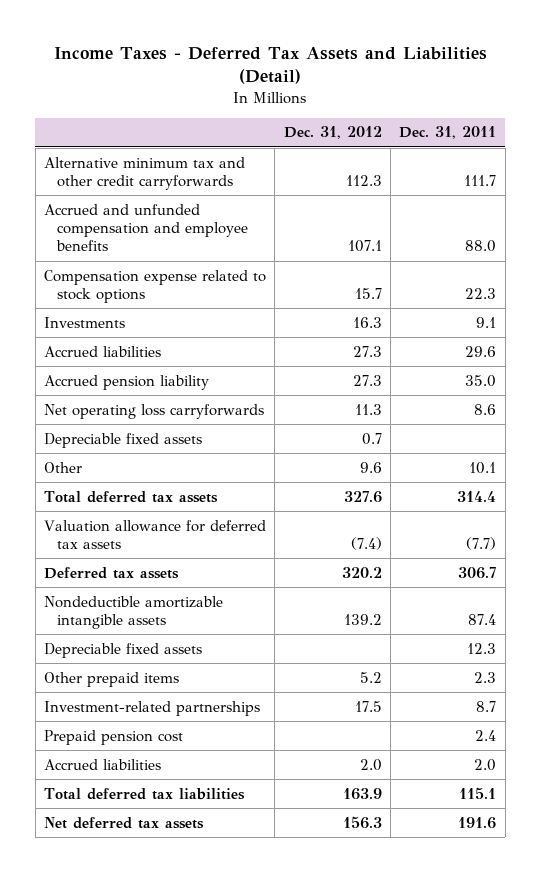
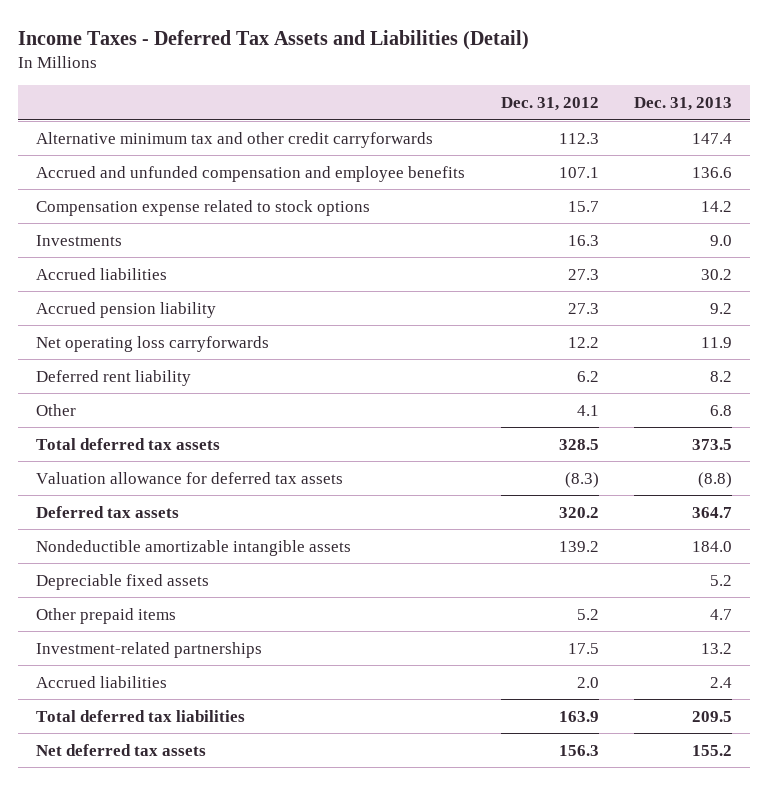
- | Dec. 31, 2012 | Dec. 31, 2011
+ | Dec. 31, 2012 | Dec. 31, 2013
- Net operating loss carryforwards | 11.3 | 8.6
- Depreciable fixed assets | 0.7 |
- Other | 9.6 | 10.1
- Total deferred tax assets | 327.6 | 314.4
- Valuation allowance for deferred tax assets | (7.4) | (7.7)
+ Net operating loss carryforwards | 12.2 | 11.9
+ Deferred rent liability | 6.2 | 8.2
+ Other | 4.1 | 6.8
+ Total deferred tax assets | 328.5 | 373.5
+ Valuation allowance for deferred tax assets | (8.3) | (8.8)
- Prepaid pension cost | | 2.4

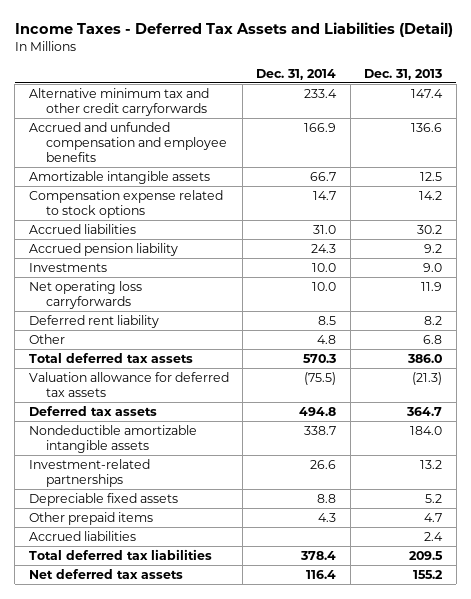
- | Dec. 31, 2012 | Dec. 31, 2013
+ | Dec. 31, 2014 | Dec. 31, 2013
+ Amortizable intangible assets | 66.7 | 12.5
moved down: Investments | 10.0 | 9.0
- Total deferred tax assets | 328.5 | 373.5
- Valuation allowance for deferred tax assets | (8.3) | (8.8)
+ Total deferred tax assets | 570.3 | 386.0
+ Valuation allowance for deferred tax assets | (75.5) | (21.3)
moved up: Investment-related partnerships | 26.6 | 13.2

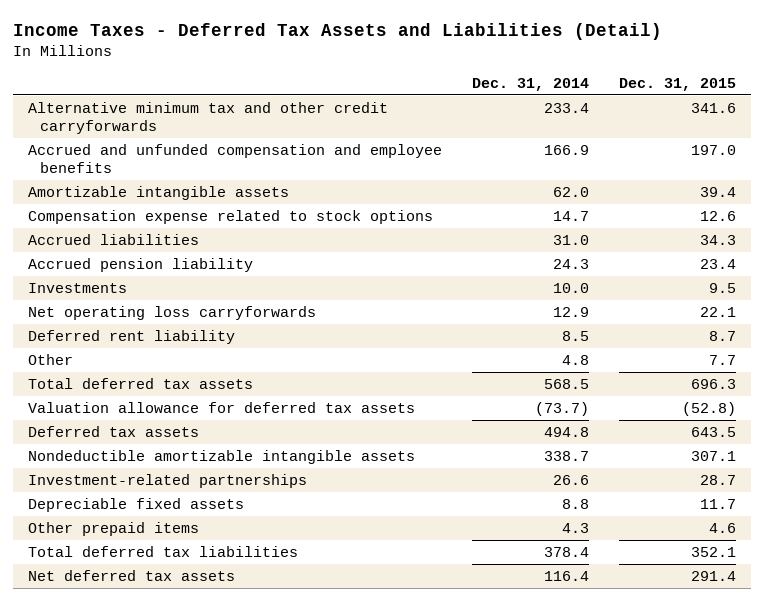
- | Dec. 31, 2014 | Dec. 31, 2013
+ | Dec. 31, 2014 | Dec. 31, 2015
- Amortizable intangible assets | 66.7 | 12.5
+ Amortizable intangible assets | 62.0 | 39.4
- Net operating loss carryforwards | 10.0 | 11.9
+ Net operating loss carryforwards | 12.9 | 22.1
- Total deferred tax assets | 570.3 | 386.0
- Valuation allowance for deferred tax assets | (75.5) | (21.3)
+ Total deferred tax assets | 568.5 | 696.3
+ Valuation allowance for deferred tax assets | (73.7) | (52.8)
- Accrued liabilities | | 2.4

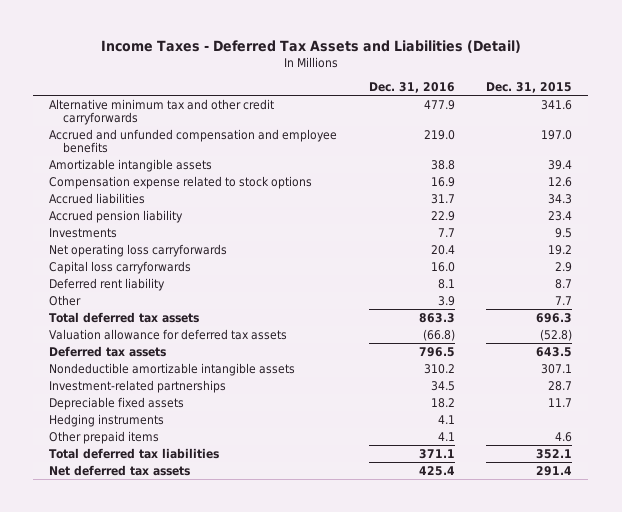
- | Dec. 31, 2014 | Dec. 31, 2015
+ | Dec. 31, 2016 | Dec. 31, 2015
- Net operating loss carryforwards | 12.9 | 22.1
+ Net operating loss carryforwards | 20.4 | 19.2
+ Capital loss carryforwards | 16.0 | 2.9
+ Hedging instruments | 4.1 |

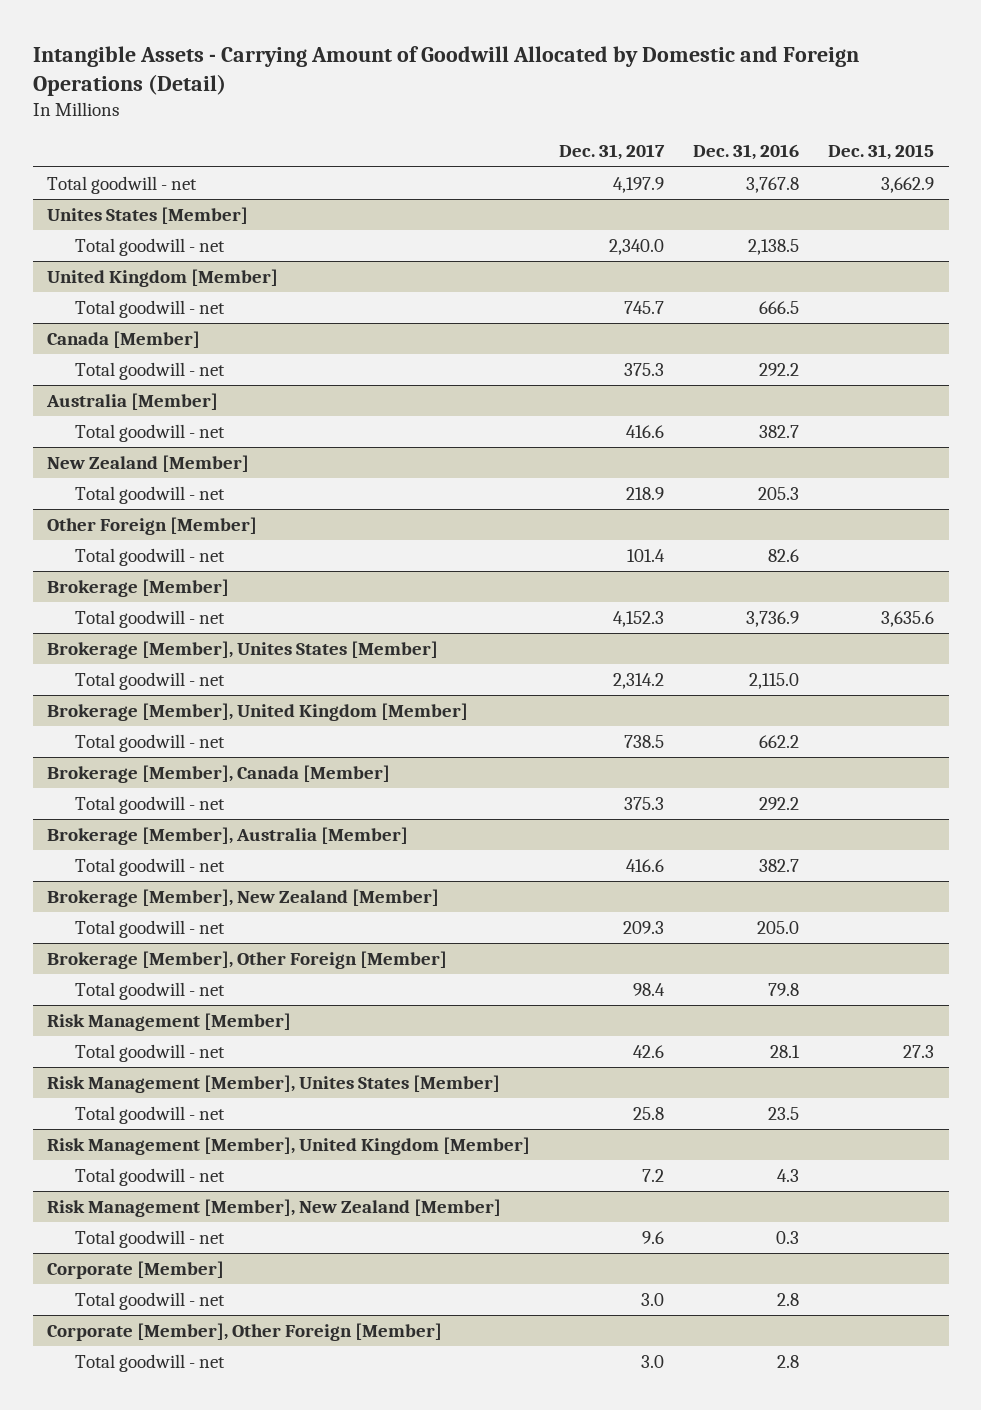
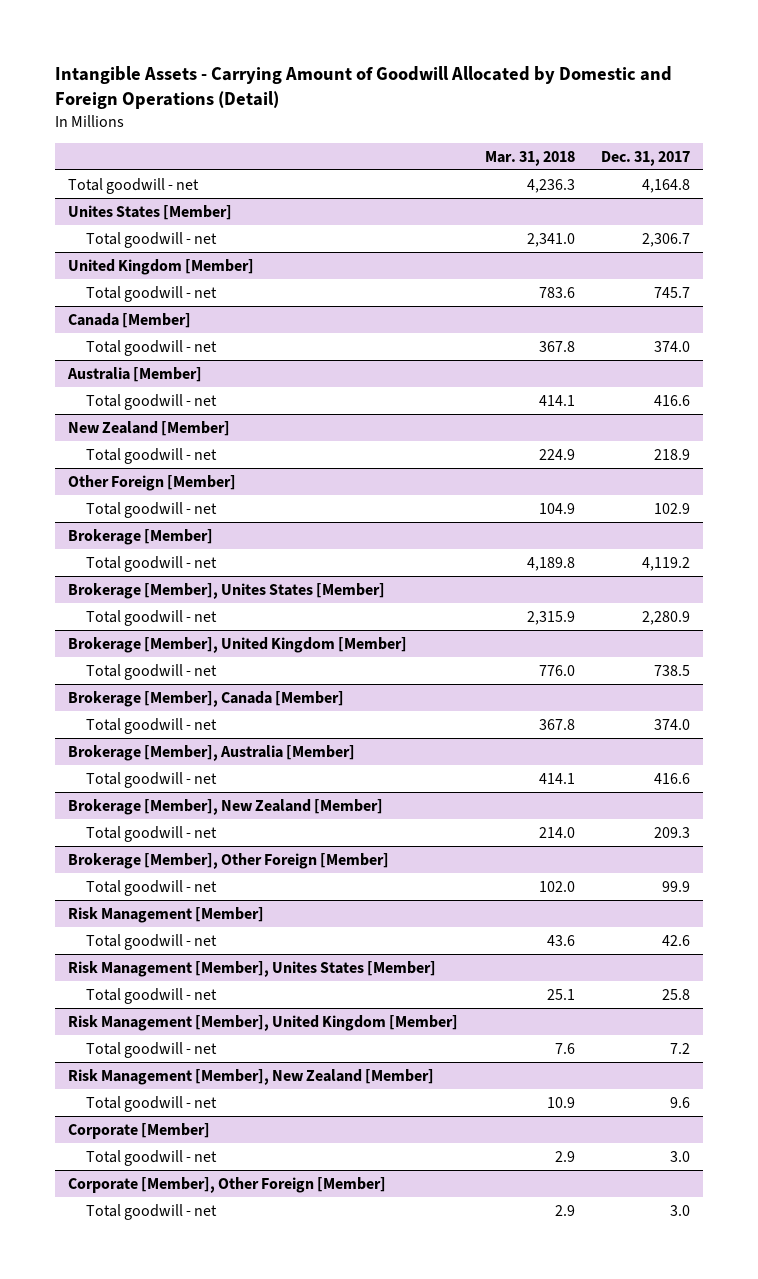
- | Dec. 31, 2017 | Dec. 31, 2016 | Dec. 31, 2015
+ | Mar. 31, 2018 | Dec. 31, 2017
- Total goodwill - net | 4,197.9 | 3,767.8 | 3,662.9
+ Total goodwill - net | 4,236.3 | 4,164.8
@ Unites States [Member]
- Total goodwill - net | 2,340.0 | 2,138.5 |
+ Total goodwill - net | 2,341.0 | 2,306.7
@ Canada [Member]
- Total goodwill - net | 375.3 | 292.2 |
+ Total goodwill - net | 367.8 | 374.0
@ Other Foreign [Member]
- Total goodwill - net | 101.4 | 82.6 |
+ Total goodwill - net | 104.9 | 102.9
@ Brokerage [Member]
- Total goodwill - net | 4,152.3 | 3,736.9 | 3,635.6
+ Total goodwill - net | 4,189.8 | 4,119.2
@ Brokerage [Member], Unites States [Member]
- Total goodwill - net | 2,314.2 | 2,115.0 |
+ Total goodwill - net | 2,315.9 | 2,280.9
@ Brokerage [Member], Canada [Member]
- Total goodwill - net | 375.3 | 292.2 |
+ Total goodwill - net | 367.8 | 374.0
@ Brokerage [Member], Other Foreign [Member]
- Total goodwill - net | 98.4 | 79.8 |
+ Total goodwill - net | 102.0 | 99.9

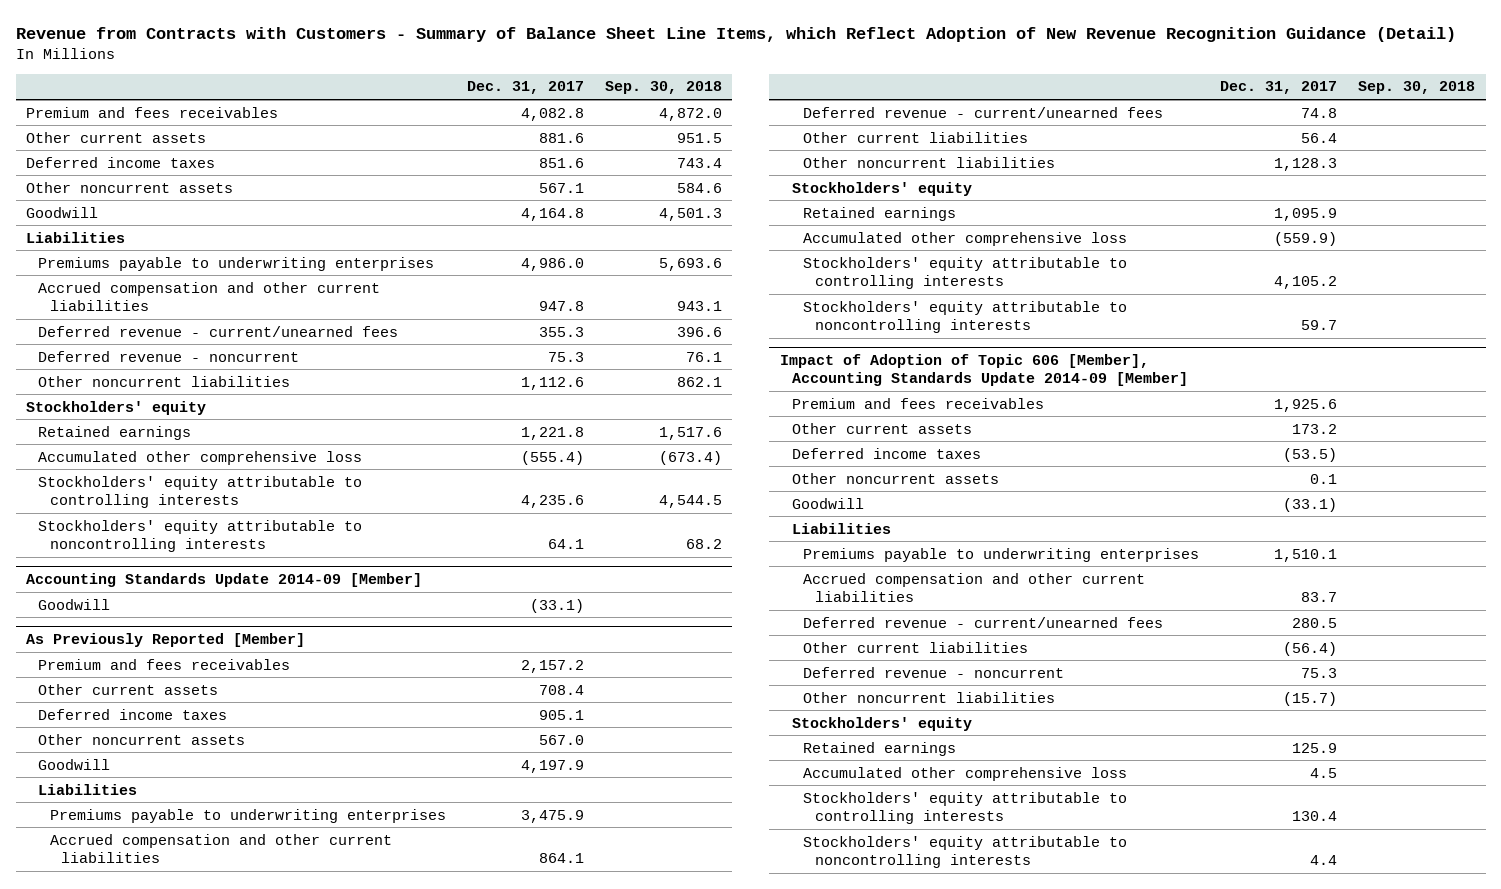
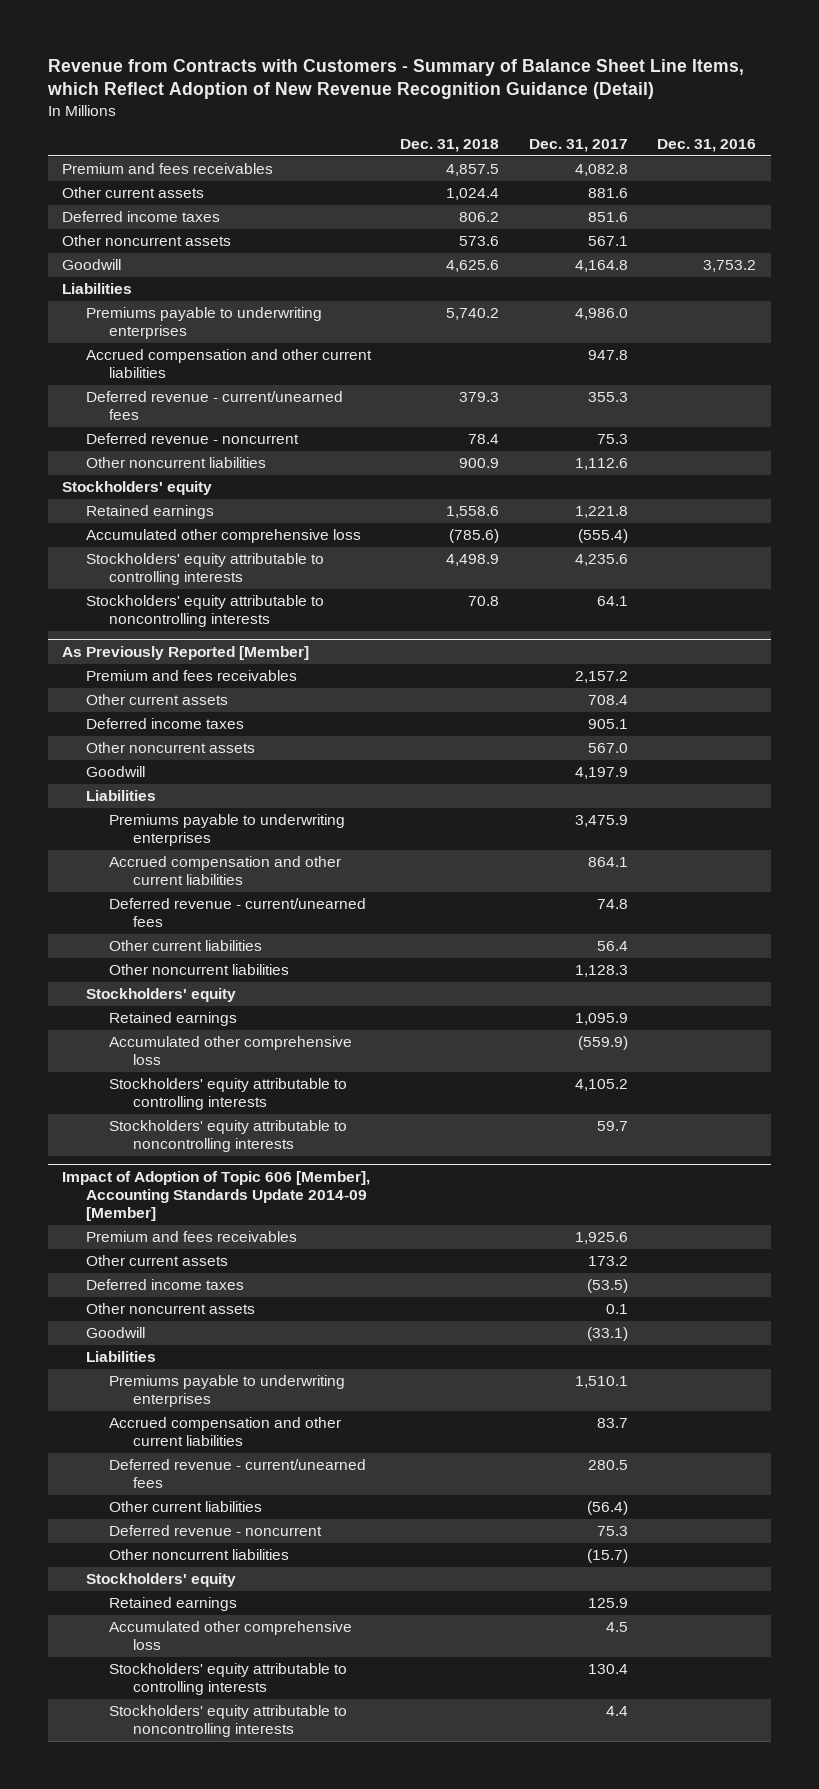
- | Dec. 31, 2017 | Sep. 30, 2018
+ | Dec. 31, 2018 | Dec. 31, 2017 | Dec. 31, 2016
- Accounting Standards Update 2014-09 [Member]
- Goodwill | (33.1) |

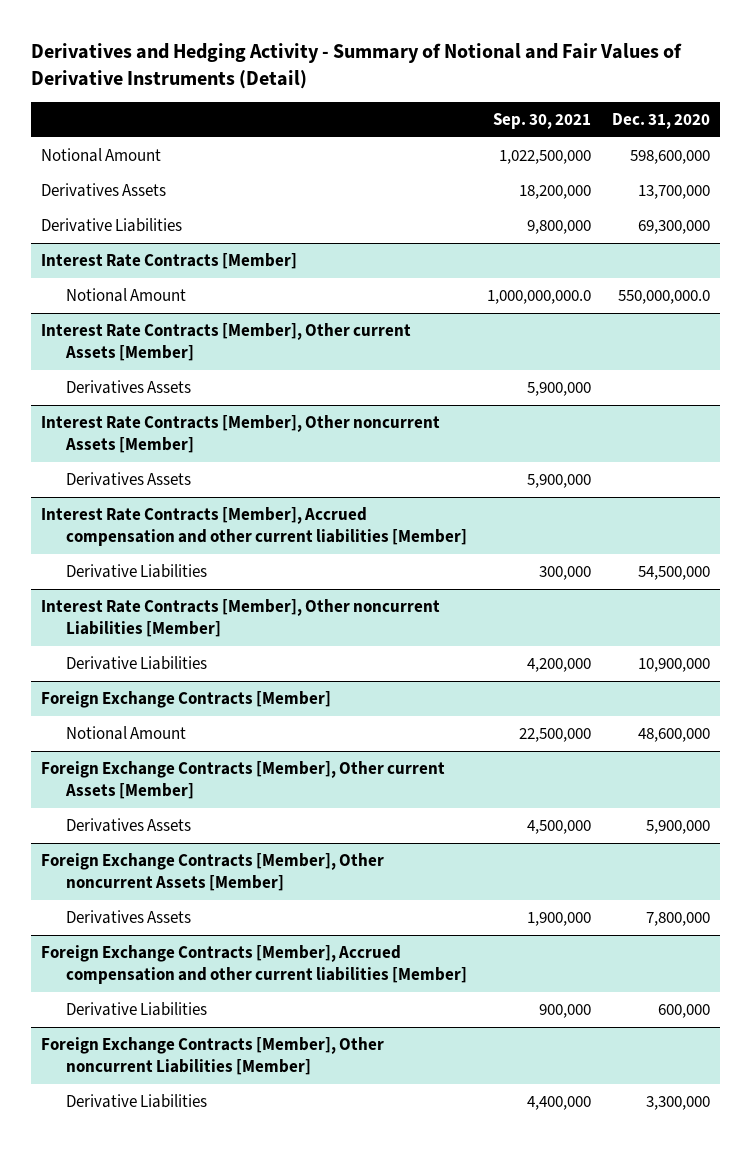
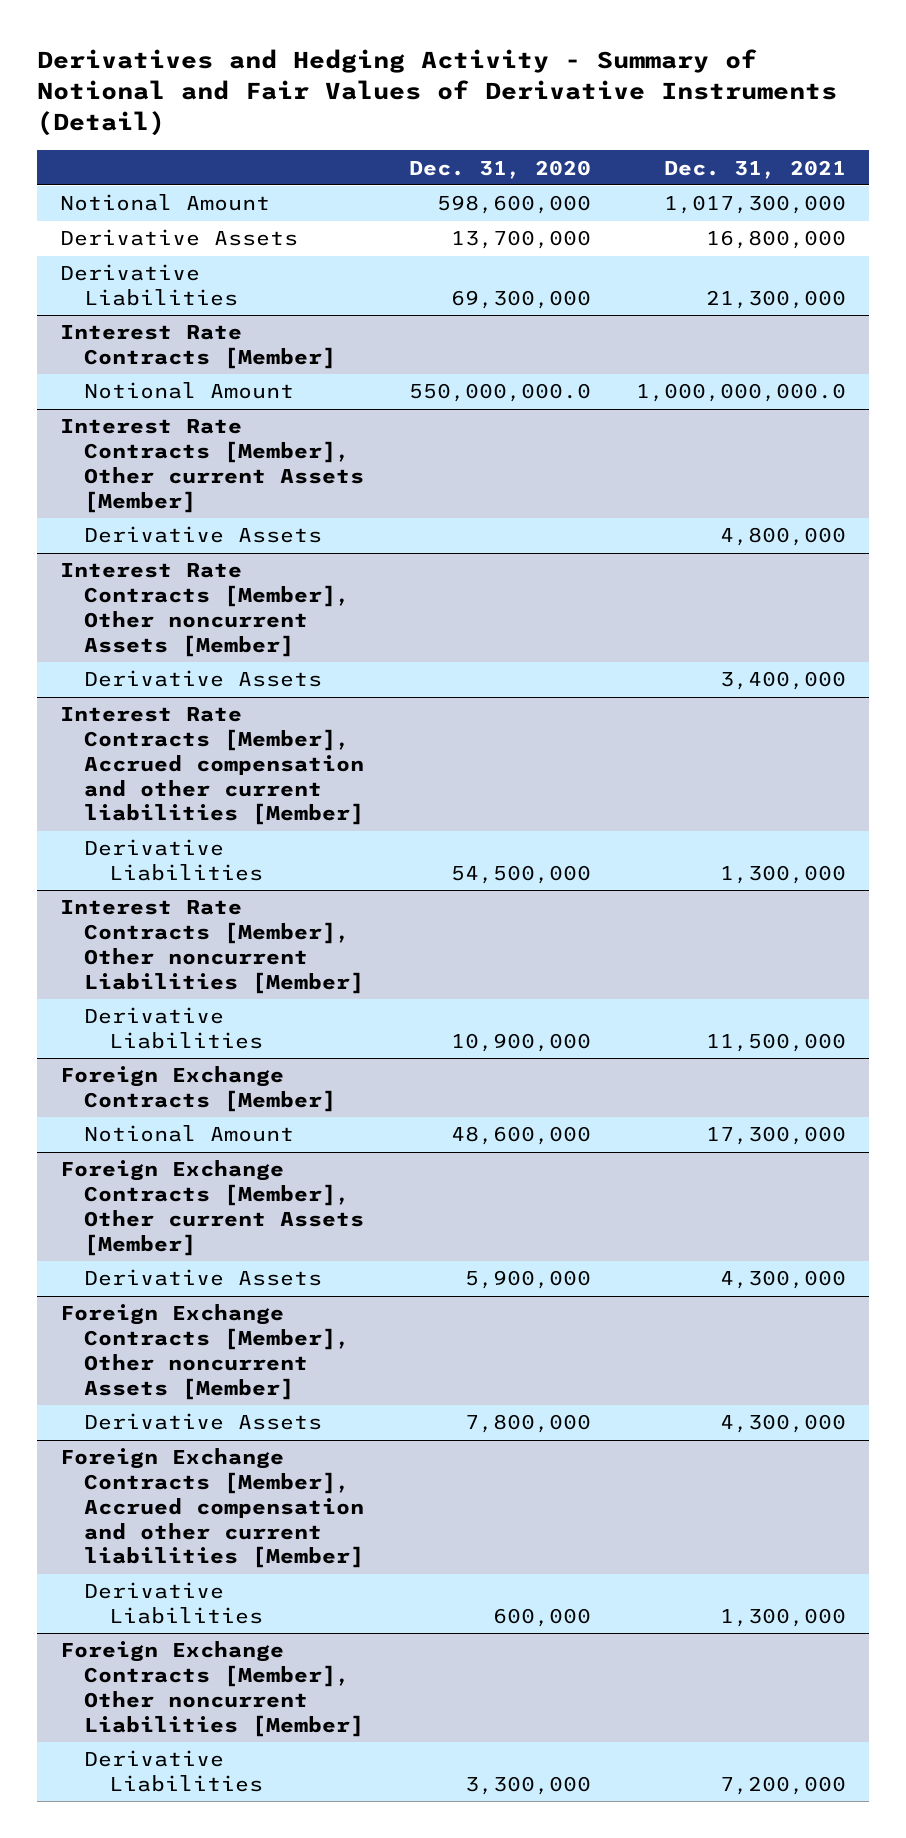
- | Sep. 30, 2021 | Dec. 31, 2020
+ | Dec. 31, 2020 | Dec. 31, 2021
- Derivatives Assets | 18,200,000 | 13,700,000
+ Derivative Assets | 13,700,000 | 16,800,000
@ Interest Rate Contracts [Member], Other current Assets [Member]
- Derivatives Assets | 5,900,000 |
+ Derivative Assets | | 4,800,000
@ Interest Rate Contracts [Member], Other noncurrent Assets [Member]
- Derivatives Assets | 5,900,000 |
+ Derivative Assets | | 3,400,000
@ Foreign Exchange Contracts [Member], Other current Assets [Member]
- Derivatives Assets | 4,500,000 | 5,900,000
+ Derivative Assets | 5,900,000 | 4,300,000
@ Foreign Exchange Contracts [Member], Other noncurrent Assets [Member]
- Derivatives Assets | 1,900,000 | 7,800,000
+ Derivative Assets | 7,800,000 | 4,300,000

